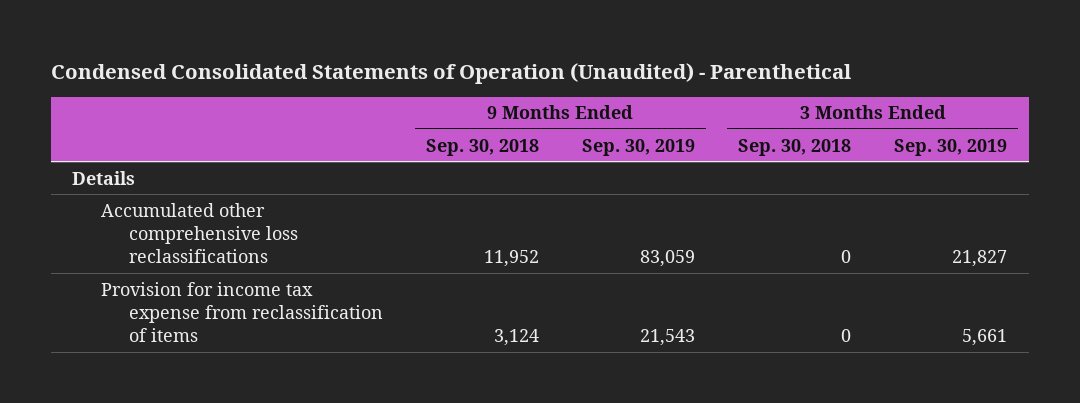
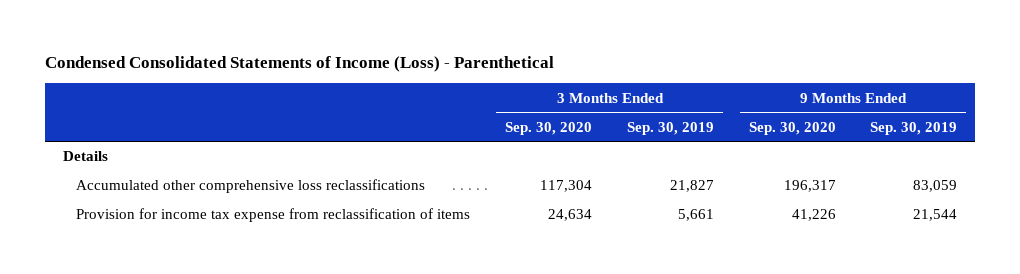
- Condensed Consolidated Statements of Operation (Unaudited) - Parenthetical
+ Condensed Consolidated Statements of Income (Loss) - Parenthetical
- | 9 Months Ended Sep. 30, 2018 | 9 Months Ended Sep. 30, 2019 | 3 Months Ended Sep. 30, 2018 | 3 Months Ended Sep. 30, 2019
+ | 3 Months Ended Sep. 30, 2020 | 3 Months Ended Sep. 30, 2019 | 9 Months Ended Sep. 30, 2020 | 9 Months Ended Sep. 30, 2019
- Provision for income tax expense from reclassification of items | 3,124 | 21,543 | 0 | 5,661
+ Provision for income tax expense from reclassification of items | 24,634 | 5,661 | 41,226 | 21,544

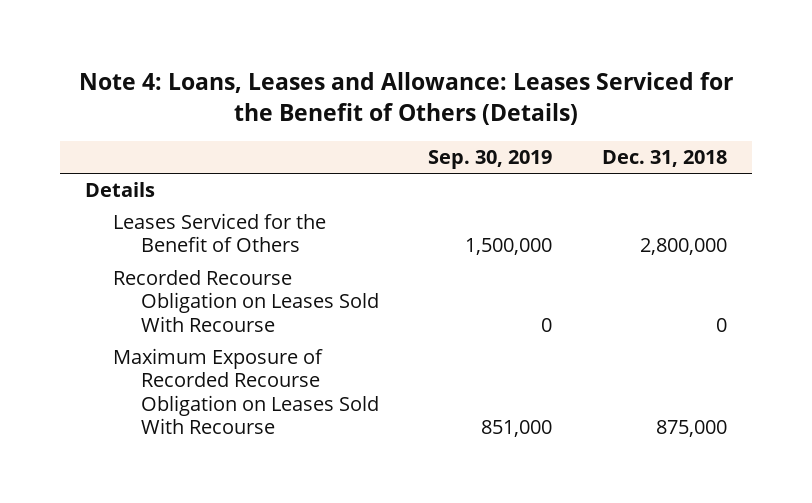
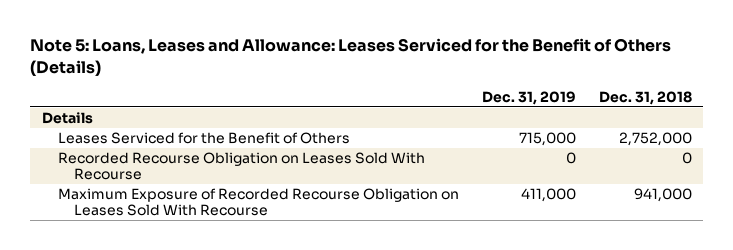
- Note 4: Loans, Leases and Allowance: Leases Serviced for the Benefit of Others (Details)
+ Note 5: Loans, Leases and Allowance: Leases Serviced for the Benefit of Others (Details)
- | Sep. 30, 2019 | Dec. 31, 2018
+ | Dec. 31, 2019 | Dec. 31, 2018
- Leases Serviced for the Benefit of Others | 1,500,000 | 2,800,000
+ Leases Serviced for the Benefit of Others | 715,000 | 2,752,000
- Maximum Exposure of Recorded Recourse Obligation on Leases Sold With Recourse | 851,000 | 875,000
+ Maximum Exposure of Recorded Recourse Obligation on Leases Sold With Recourse | 411,000 | 941,000

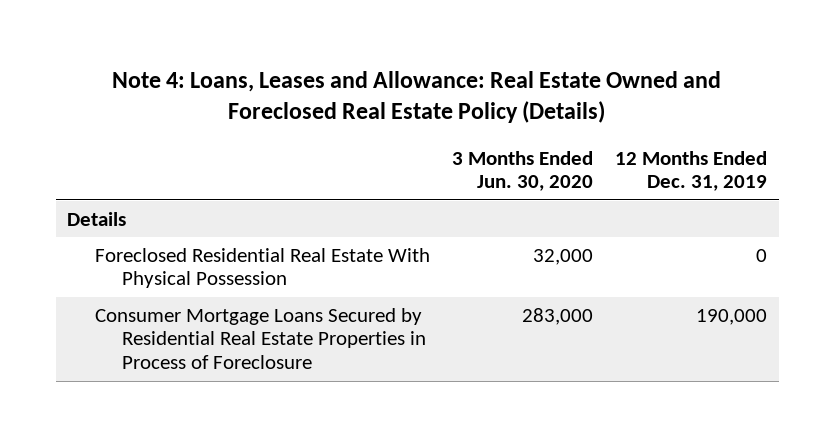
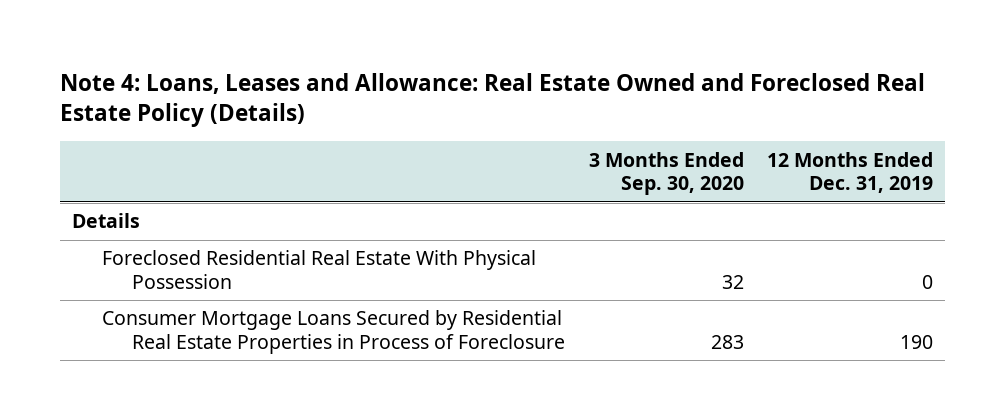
- | 3 Months Ended Jun. 30, 2020 | 12 Months Ended Dec. 31, 2019
+ | 3 Months Ended Sep. 30, 2020 | 12 Months Ended Dec. 31, 2019
- Consumer Mortgage Loans Secured by Residential Real Estate Properties in Process of Foreclosure | 283,000 | 190,000
+ Consumer Mortgage Loans Secured by Residential Real Estate Properties in Process of Foreclosure | 283 | 190

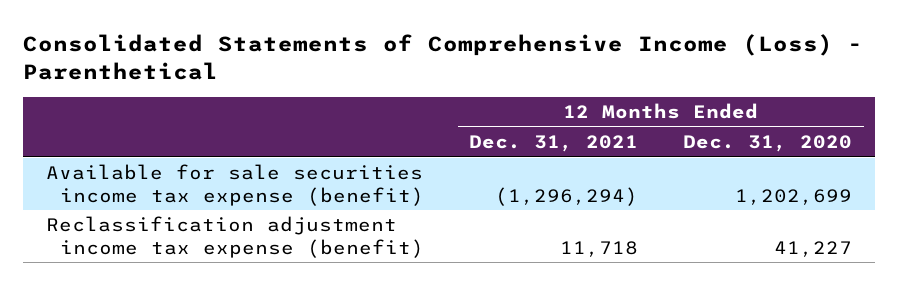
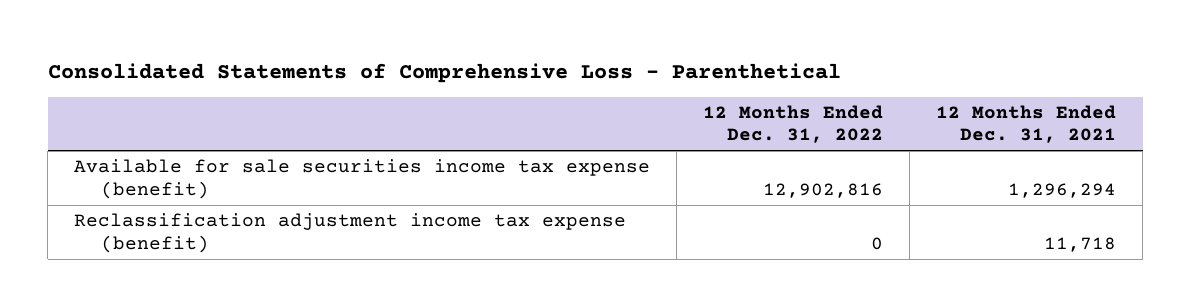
- Consolidated Statements of Comprehensive Income (Loss) - Parenthetical
+ Consolidated Statements of Comprehensive Loss - Parenthetical
- | 12 Months Ended Dec. 31, 2021 | 12 Months Ended Dec. 31, 2020
+ | 12 Months Ended Dec. 31, 2022 | 12 Months Ended Dec. 31, 2021
- Available for sale securities income tax expense (benefit) | (1,296,294) | 1,202,699
+ Available for sale securities income tax expense (benefit) | 12,902,816 | 1,296,294

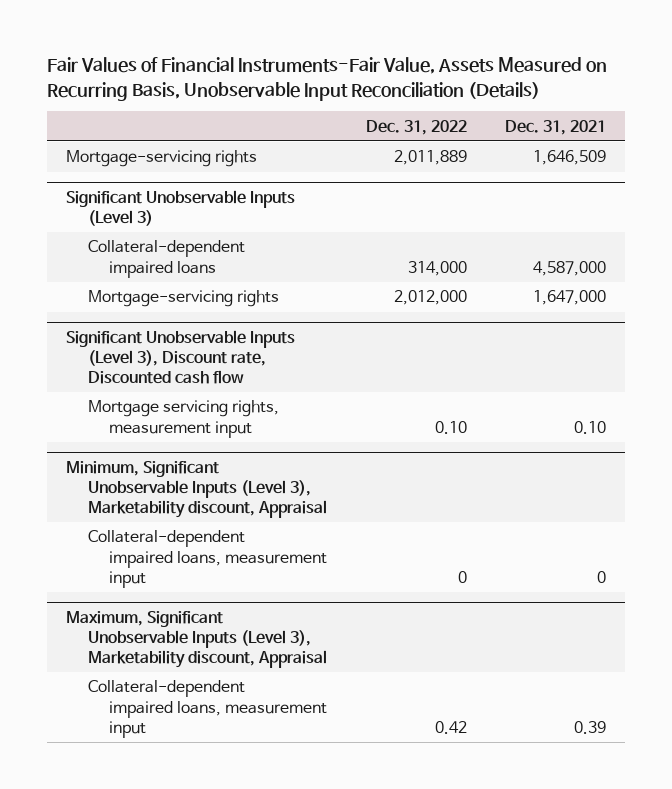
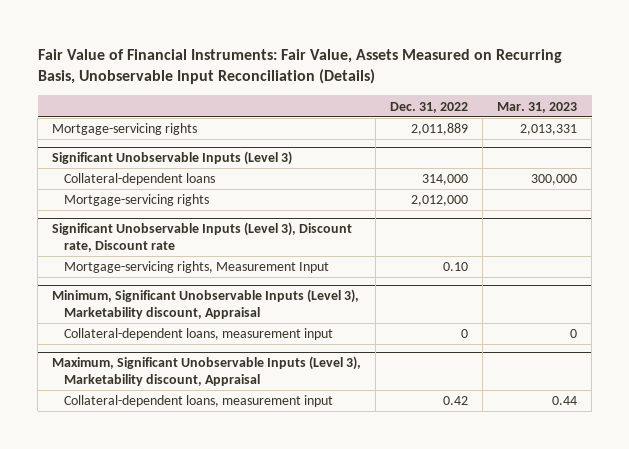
- Fair Values of Financial Instruments-Fair Value, Assets Measured on Recurring Basis, Unobservable Input Reconciliation (Details)
+ Fair Value of Financial Instruments: Fair Value, Assets Measured on Recurring Basis, Unobservable Input Reconciliation (Details)
- | Dec. 31, 2022 | Dec. 31, 2021
+ | Dec. 31, 2022 | Mar. 31, 2023
@ Significant Unobservable Inputs (Level 3)
- Collateral-dependent impaired loans | 314,000 | 4,587,000
+ Collateral-dependent loans | 314,000 | 300,000
- Significant Unobservable Inputs (Level 3), Discount rate, Discounted cash flow
- Mortgage servicing rights, measurement input | 0.10 | 0.10
+ Significant Unobservable Inputs (Level 3), Discount rate, Discount rate
+ Mortgage-servicing rights, Measurement Input | 0.10 |
@ Minimum, Significant Unobservable Inputs (Level 3), Marketability discount, Appraisal
- Collateral-dependent impaired loans, measurement input | 0 | 0
+ Collateral-dependent loans, measurement input | 0 | 0
@ Maximum, Significant Unobservable Inputs (Level 3), Marketability discount, Appraisal
- Collateral-dependent impaired loans, measurement input | 0.42 | 0.39
+ Collateral-dependent loans, measurement input | 0.42 | 0.44

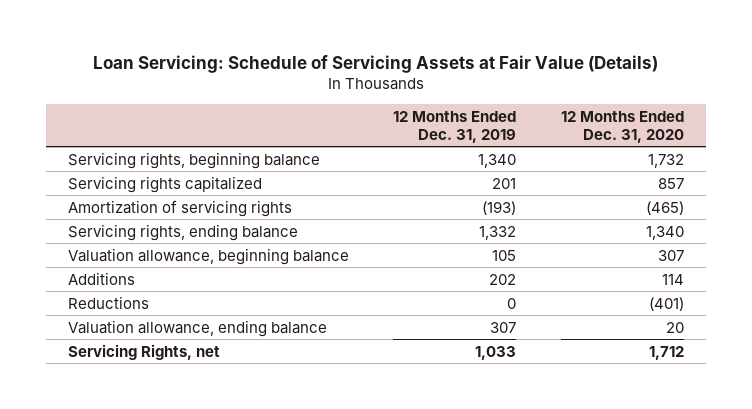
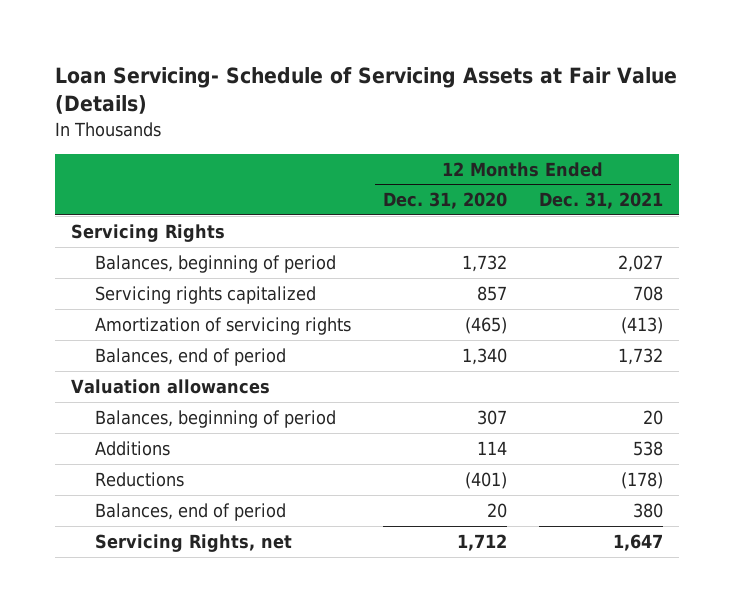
- Loan Servicing: Schedule of Servicing Assets at Fair Value (Details)
+ Loan Servicing- Schedule of Servicing Assets at Fair Value (Details)
- | 12 Months Ended Dec. 31, 2019 | 12 Months Ended Dec. 31, 2020
+ | 12 Months Ended Dec. 31, 2020 | 12 Months Ended Dec. 31, 2021
- Servicing rights, beginning balance | 1,340 | 1,732
+ Servicing Rights
+ Balances, beginning of period | 1,732 | 2,027
- Servicing rights, ending balance | 1,332 | 1,340
- Valuation allowance, beginning balance | 105 | 307
+ Balances, end of period | 1,340 | 1,732
+ Valuation allowances
+ Balances, beginning of period | 307 | 20
- Valuation allowance, ending balance | 307 | 20
+ Balances, end of period | 20 | 380

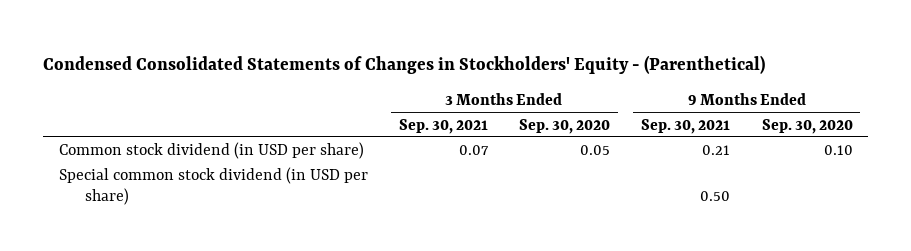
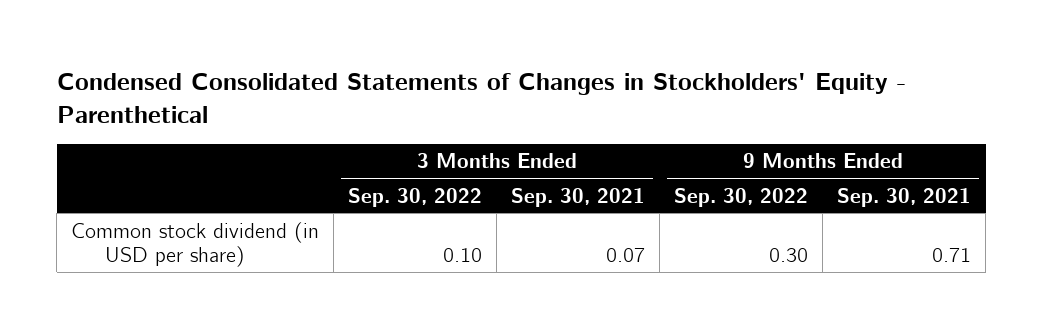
- Condensed Consolidated Statements of Changes in Stockholders' Equity - (Parenthetical)
+ Condensed Consolidated Statements of Changes in Stockholders' Equity - Parenthetical
- | 3 Months Ended Sep. 30, 2021 | 3 Months Ended Sep. 30, 2020 | 9 Months Ended Sep. 30, 2021 | 9 Months Ended Sep. 30, 2020
+ | 3 Months Ended Sep. 30, 2022 | 3 Months Ended Sep. 30, 2021 | 9 Months Ended Sep. 30, 2022 | 9 Months Ended Sep. 30, 2021
- Common stock dividend (in USD per share) | 0.07 | 0.05 | 0.21 | 0.10
- Special common stock dividend (in USD per share) | | | 0.50 |
+ Common stock dividend (in USD per share) | 0.10 | 0.07 | 0.30 | 0.71

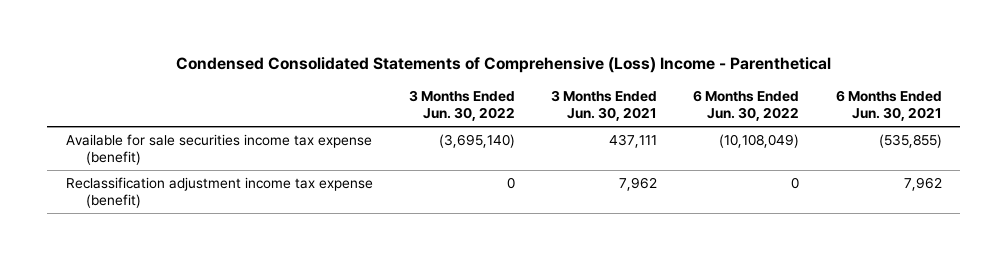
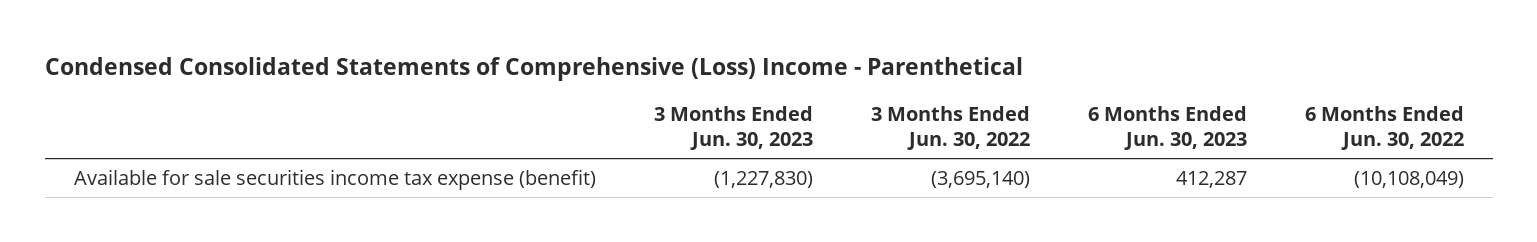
- | 3 Months Ended Jun. 30, 2022 | 3 Months Ended Jun. 30, 2021 | 6 Months Ended Jun. 30, 2022 | 6 Months Ended Jun. 30, 2021
+ | 3 Months Ended Jun. 30, 2023 | 3 Months Ended Jun. 30, 2022 | 6 Months Ended Jun. 30, 2023 | 6 Months Ended Jun. 30, 2022
- Reclassification adjustment income tax expense (benefit) | 0 | 7,962 | 0 | 7,962

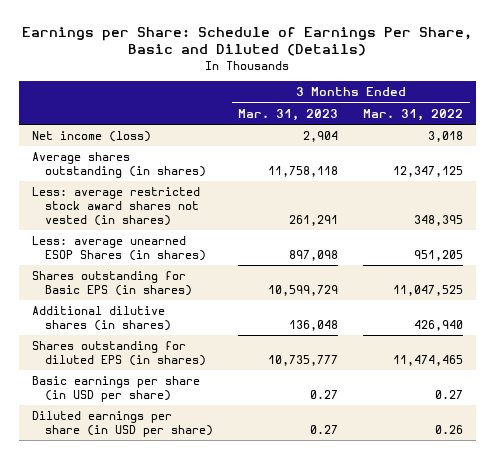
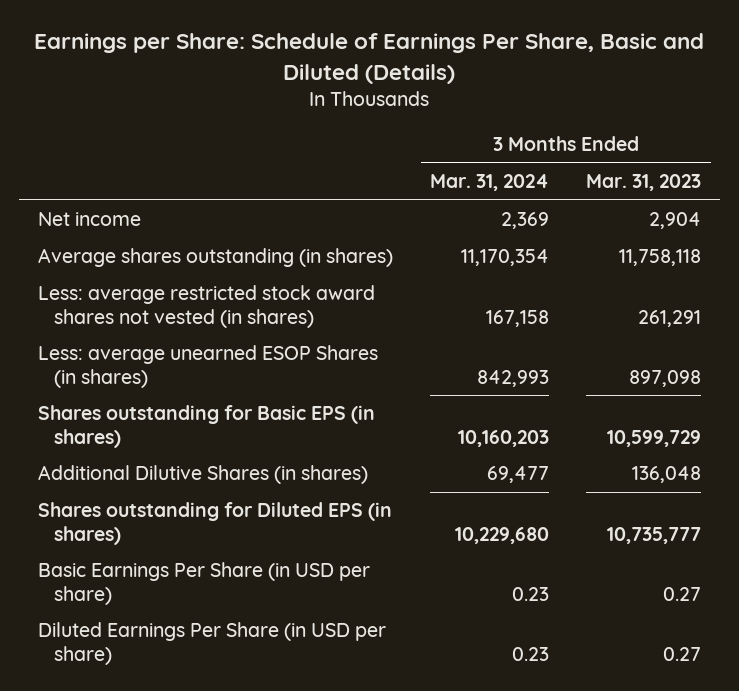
- | 3 Months Ended Mar. 31, 2023 | 3 Months Ended Mar. 31, 2022
+ | 3 Months Ended Mar. 31, 2024 | 3 Months Ended Mar. 31, 2023
- Net income (loss) | 2,904 | 3,018
+ Net income | 2,369 | 2,904
- Additional dilutive shares (in shares) | 136,048 | 426,940
- Shares outstanding for diluted EPS (in shares) | 10,735,777 | 11,474,465
- Basic earnings per share (in USD per share) | 0.27 | 0.27
- Diluted earnings per share (in USD per share) | 0.27 | 0.26
+ Additional Dilutive Shares (in shares) | 69,477 | 136,048
+ Shares outstanding for Diluted EPS (in shares) | 10,229,680 | 10,735,777
+ Basic Earnings Per Share (in USD per share) | 0.23 | 0.27
+ Diluted Earnings Per Share (in USD per share) | 0.23 | 0.27

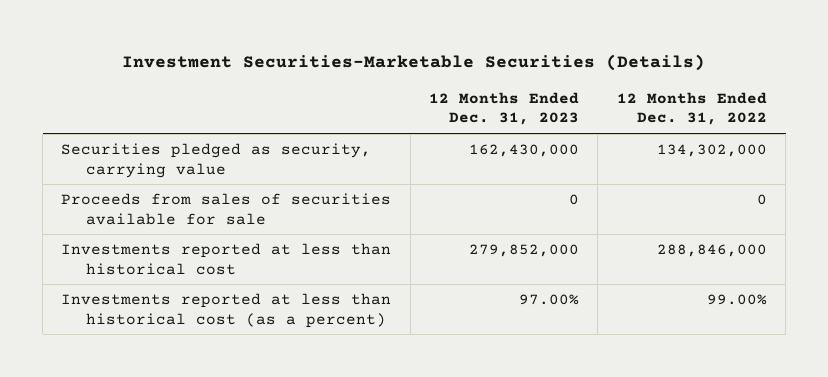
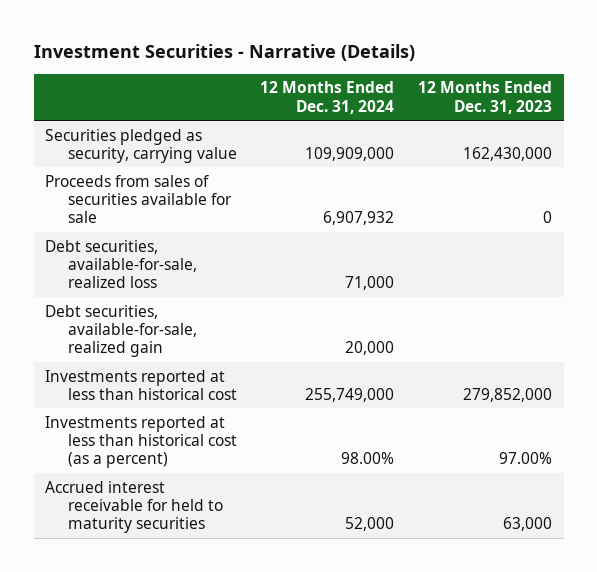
- Investment Securities-Marketable Securities (Details)
+ Investment Securities - Narrative (Details)
- | 12 Months Ended Dec. 31, 2023 | 12 Months Ended Dec. 31, 2022
+ | 12 Months Ended Dec. 31, 2024 | 12 Months Ended Dec. 31, 2023
+ Debt securities, available-for-sale, realized loss | 71,000 |
+ Debt securities, available-for-sale, realized gain | 20,000 |
+ Accrued interest receivable for held to maturity securities | 52,000 | 63,000

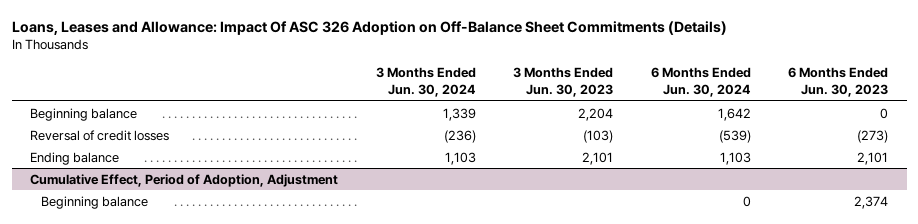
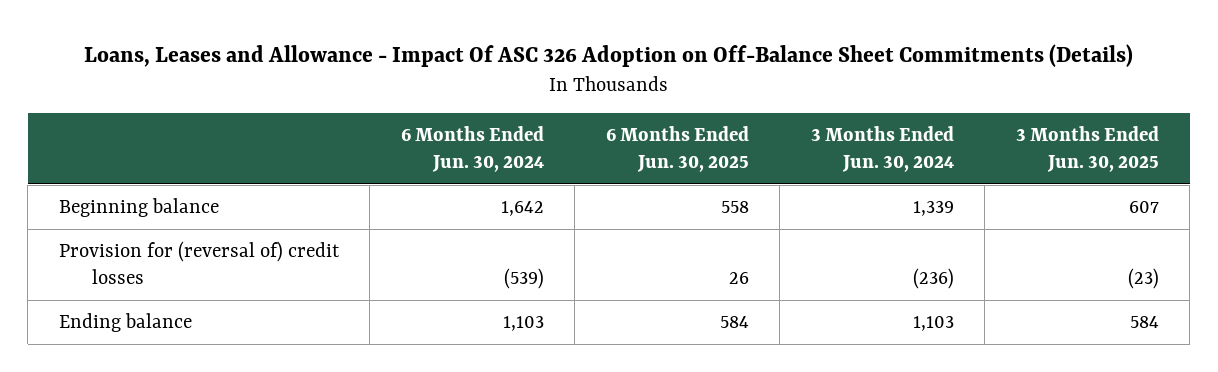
- Loans, Leases and Allowance: Impact Of ASC 326 Adoption on Off-Balance Sheet Commitments (Details)
+ Loans, Leases and Allowance - Impact Of ASC 326 Adoption on Off-Balance Sheet Commitments (Details)
- | 3 Months Ended Jun. 30, 2024 | 3 Months Ended Jun. 30, 2023 | 6 Months Ended Jun. 30, 2024 | 6 Months Ended Jun. 30, 2023
+ | 6 Months Ended Jun. 30, 2024 | 6 Months Ended Jun. 30, 2025 | 3 Months Ended Jun. 30, 2024 | 3 Months Ended Jun. 30, 2025
- Reversal of credit losses | (236) | (103) | (539) | (273)
+ Provision for (reversal of) credit losses | (539) | 26 | (236) | (23)
- Cumulative Effect, Period of Adoption, Adjustment
- Beginning balance | | | 0 | 2,374

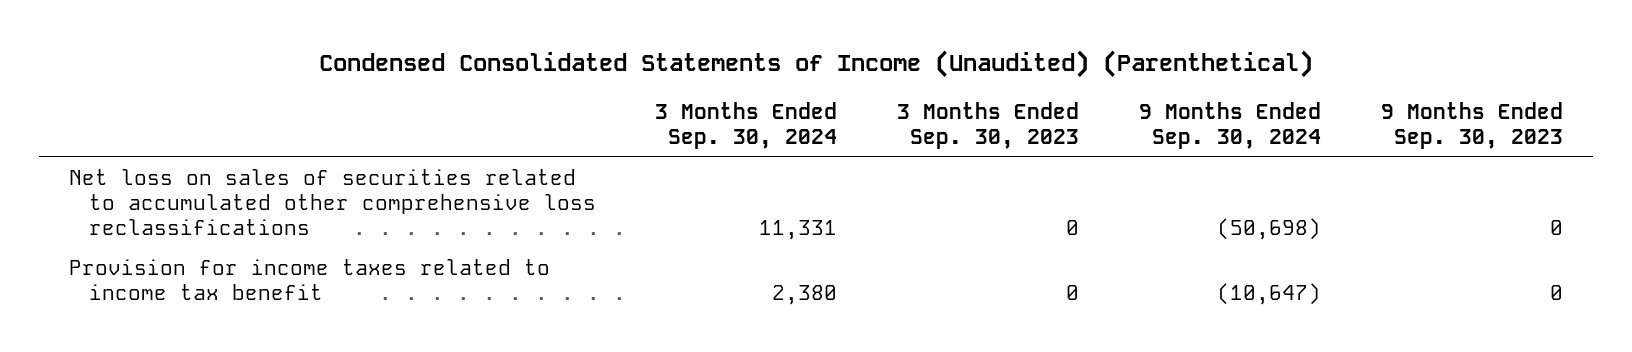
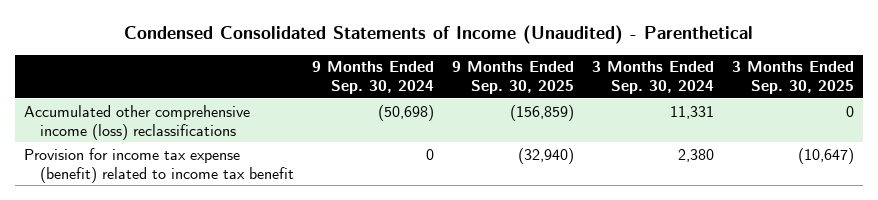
- Condensed Consolidated Statements of Income (Unaudited) (Parenthetical)
+ Condensed Consolidated Statements of Income (Unaudited) - Parenthetical
- | 3 Months Ended Sep. 30, 2024 | 3 Months Ended Sep. 30, 2023 | 9 Months Ended Sep. 30, 2024 | 9 Months Ended Sep. 30, 2023
+ | 9 Months Ended Sep. 30, 2024 | 9 Months Ended Sep. 30, 2025 | 3 Months Ended Sep. 30, 2024 | 3 Months Ended Sep. 30, 2025
- Net loss on sales of securities related to accumulated other comprehensive loss reclassifications | 11,331 | 0 | (50,698) | 0
- Provision for income taxes related to income tax benefit | 2,380 | 0 | (10,647) | 0
+ Accumulated other comprehensive income (loss) reclassifications | (50,698) | (156,859) | 11,331 | 0
+ Provision for income tax expense (benefit) related to income tax benefit | 0 | (32,940) | 2,380 | (10,647)

